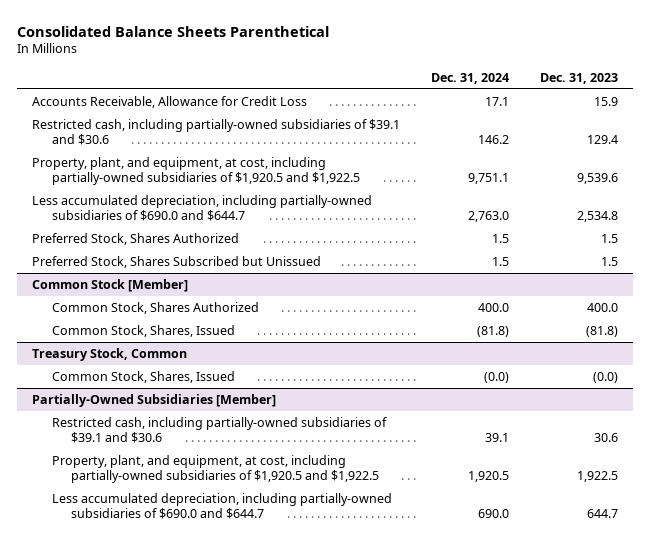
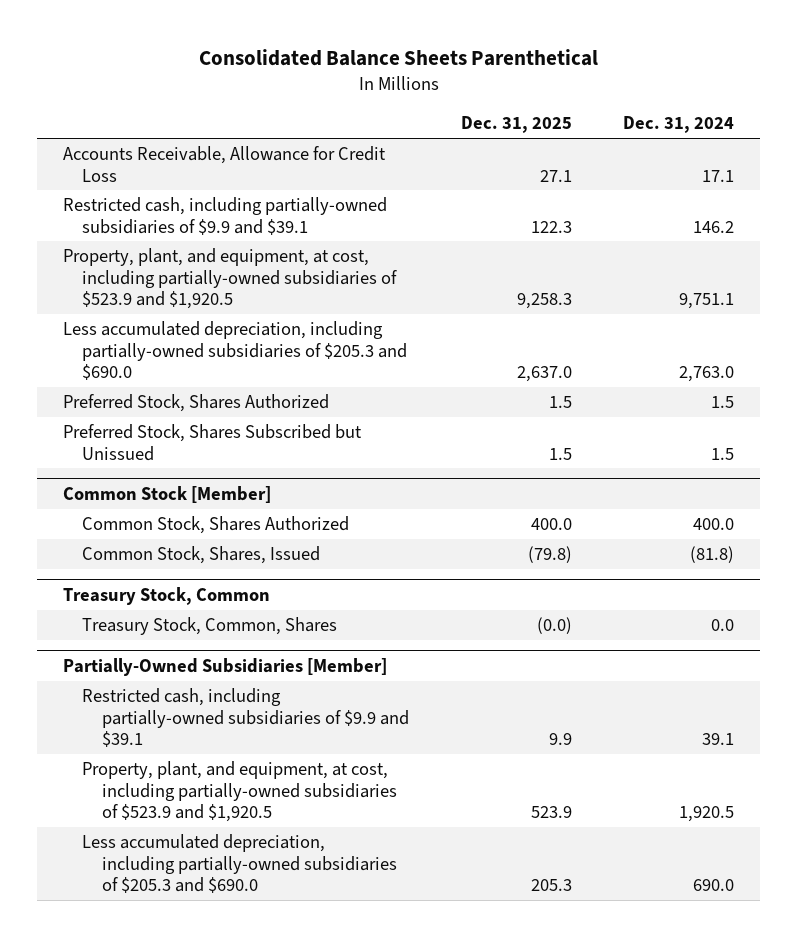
- | Dec. 31, 2024 | Dec. 31, 2023
+ | Dec. 31, 2025 | Dec. 31, 2024
- Restricted cash, including partially-owned subsidiaries of $39.1 and $30.6 | 146.2 | 129.4
- Property, plant, and equipment, at cost, including partially-owned subsidiaries of $1,920.5 and $1,922.5 | 9,751.1 | 9,539.6
- Less accumulated depreciation, including partially-owned subsidiaries of $690.0 and $644.7 | 2,763.0 | 2,534.8
+ Restricted cash, including partially-owned subsidiaries of $9.9 and $39.1 | 122.3 | 146.2
+ Property, plant, and equipment, at cost, including partially-owned subsidiaries of $523.9 and $1,920.5 | 9,258.3 | 9,751.1
+ Less accumulated depreciation, including partially-owned subsidiaries of $205.3 and $690.0 | 2,637.0 | 2,763.0
@ Treasury Stock, Common
- Common Stock, Shares, Issued | (0.0) | (0.0)
+ Treasury Stock, Common, Shares | (0.0) | 0.0
@ Partially-Owned Subsidiaries [Member]
- Restricted cash, including partially-owned subsidiaries of $39.1 and $30.6 | 39.1 | 30.6
- Property, plant, and equipment, at cost, including partially-owned subsidiaries of $1,920.5 and $1,922.5 | 1,920.5 | 1,922.5
- Less accumulated depreciation, including partially-owned subsidiaries of $690.0 and $644.7 | 690.0 | 644.7
+ Restricted cash, including partially-owned subsidiaries of $9.9 and $39.1 | 9.9 | 39.1
+ Property, plant, and equipment, at cost, including partially-owned subsidiaries of $523.9 and $1,920.5 | 523.9 | 1,920.5
+ Less accumulated depreciation, including partially-owned subsidiaries of $205.3 and $690.0 | 205.3 | 690.0

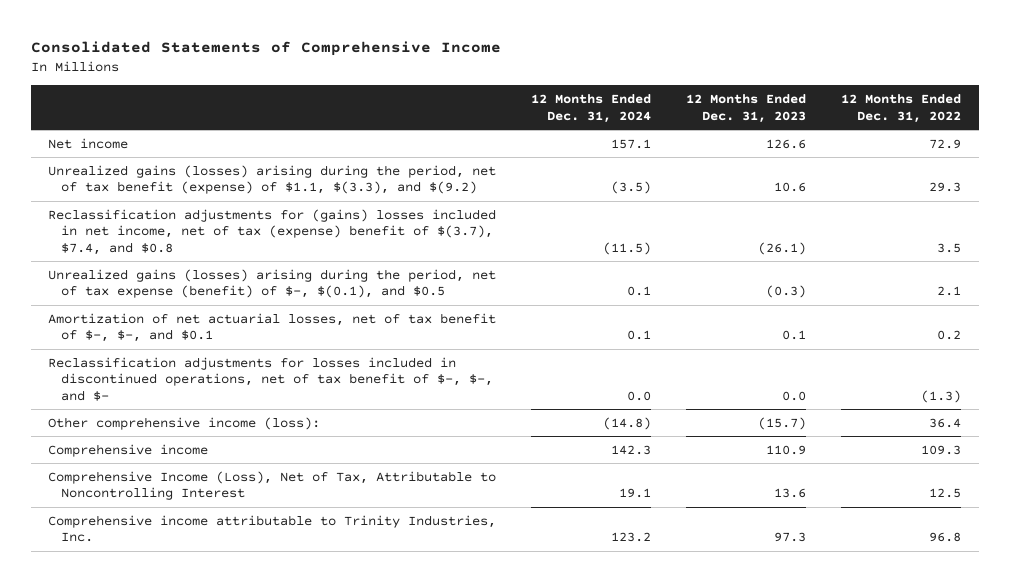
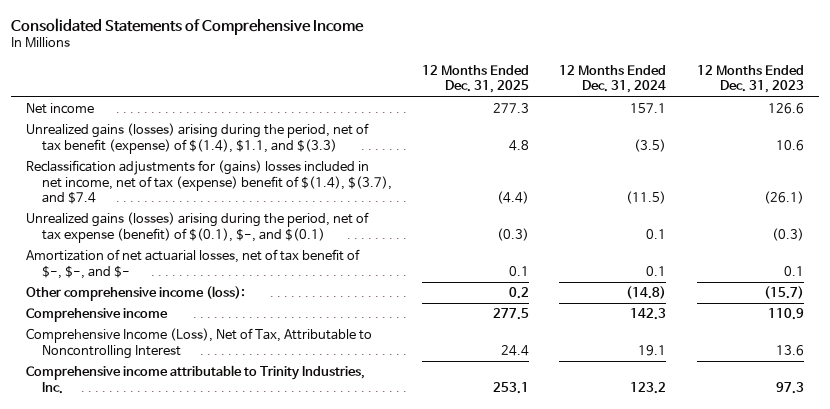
- | 12 Months Ended Dec. 31, 2024 | 12 Months Ended Dec. 31, 2023 | 12 Months Ended Dec. 31, 2022
+ | 12 Months Ended Dec. 31, 2025 | 12 Months Ended Dec. 31, 2024 | 12 Months Ended Dec. 31, 2023
- Unrealized gains (losses) arising during the period, net of tax benefit (expense) of $1.1, $(3.3), and $(9.2) | (3.5) | 10.6 | 29.3
- Reclassification adjustments for (gains) losses included in net income, net of tax (expense) benefit of $(3.7), $7.4, and $0.8 | (11.5) | (26.1) | 3.5
- Unrealized gains (losses) arising during the period, net of tax expense (benefit) of $-, $(0.1), and $0.5 | 0.1 | (0.3) | 2.1
- Amortization of net actuarial losses, net of tax benefit of $-, $-, and $0.1 | 0.1 | 0.1 | 0.2
- Reclassification adjustments for losses included in discontinued operations, net of tax benefit of $-, $-, and $- | 0.0 | 0.0 | (1.3)
+ Unrealized gains (losses) arising during the period, net of tax benefit (expense) of $(1.4), $1.1, and $(3.3) | 4.8 | (3.5) | 10.6
+ Reclassification adjustments for (gains) losses included in net income, net of tax (expense) benefit of $(1.4), $(3.7), and $7.4 | (4.4) | (11.5) | (26.1)
+ Unrealized gains (losses) arising during the period, net of tax expense (benefit) of $(0.1), $-, and $(0.1) | (0.3) | 0.1 | (0.3)
+ Amortization of net actuarial losses, net of tax benefit of $-, $-, and $- | 0.1 | 0.1 | 0.1

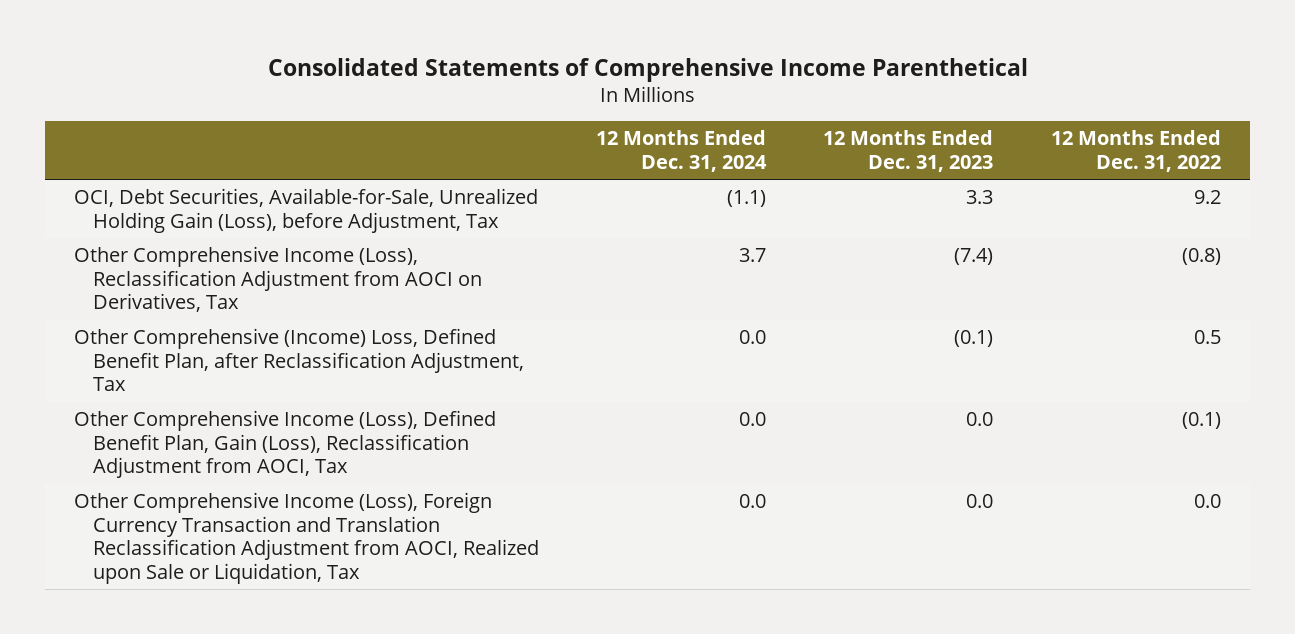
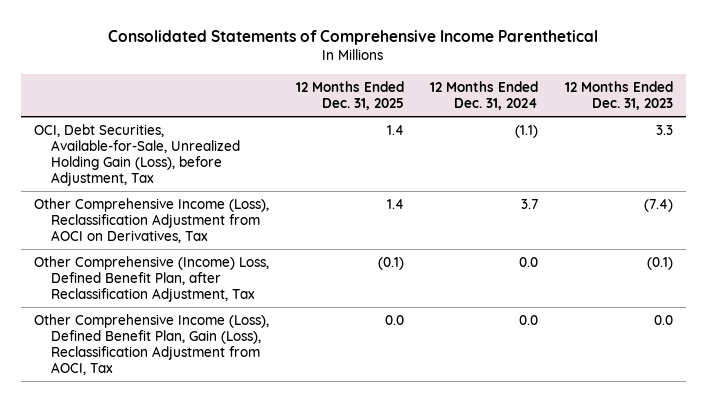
- | 12 Months Ended Dec. 31, 2024 | 12 Months Ended Dec. 31, 2023 | 12 Months Ended Dec. 31, 2022
+ | 12 Months Ended Dec. 31, 2025 | 12 Months Ended Dec. 31, 2024 | 12 Months Ended Dec. 31, 2023
- Other Comprehensive Income (Loss), Foreign Currency Transaction and Translation Reclassification Adjustment from AOCI, Realized upon Sale or Liquidation, Tax | 0.0 | 0.0 | 0.0

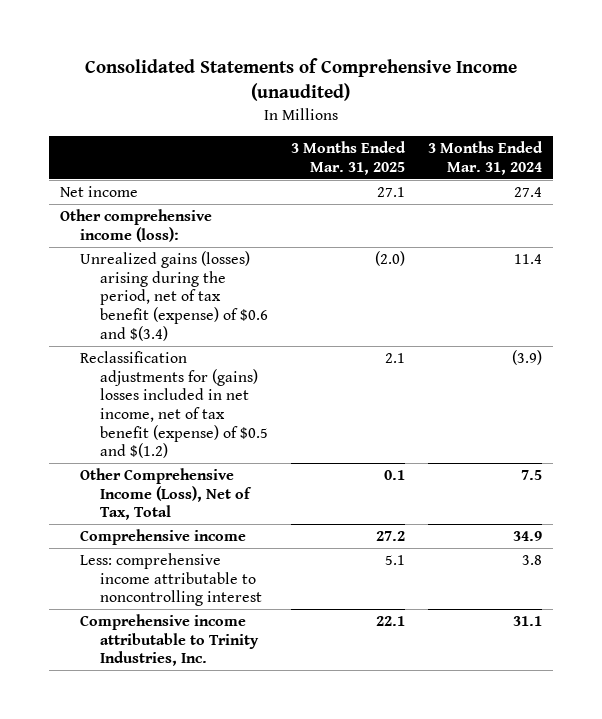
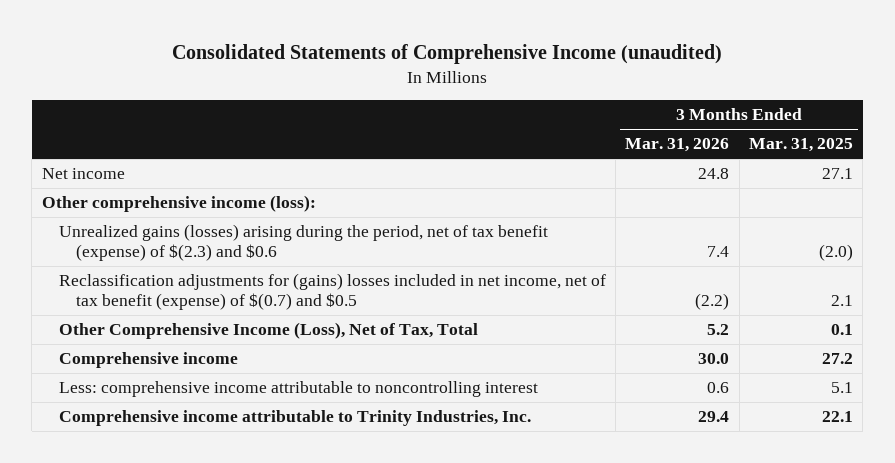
- | 3 Months Ended Mar. 31, 2025 | 3 Months Ended Mar. 31, 2024
+ | 3 Months Ended Mar. 31, 2026 | 3 Months Ended Mar. 31, 2025
- Unrealized gains (losses) arising during the period, net of tax benefit (expense) of $0.6 and $(3.4) | (2.0) | 11.4
- Reclassification adjustments for (gains) losses included in net income, net of tax benefit (expense) of $0.5 and $(1.2) | 2.1 | (3.9)
+ Unrealized gains (losses) arising during the period, net of tax benefit (expense) of $(2.3) and $0.6 | 7.4 | (2.0)
+ Reclassification adjustments for (gains) losses included in net income, net of tax benefit (expense) of $(0.7) and $0.5 | (2.2) | 2.1

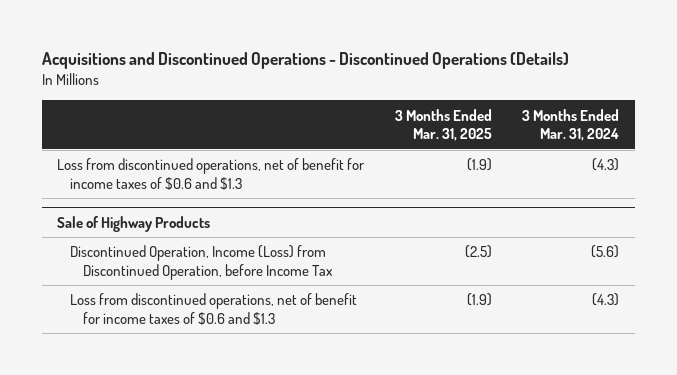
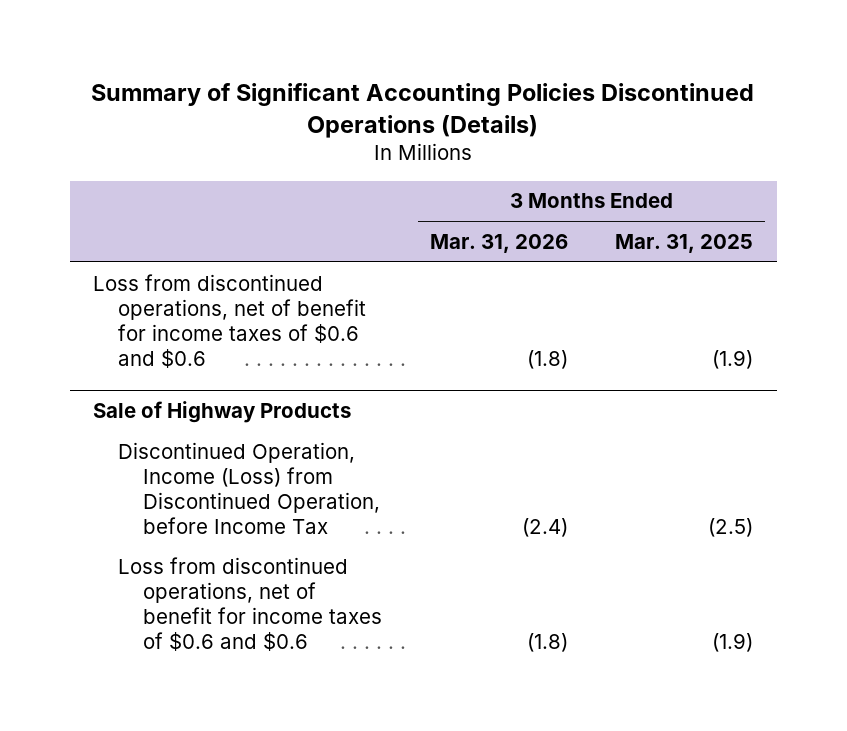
- Acquisitions and Discontinued Operations - Discontinued Operations (Details)
+ Summary of Significant Accounting Policies Discontinued Operations (Details)
- | 3 Months Ended Mar. 31, 2025 | 3 Months Ended Mar. 31, 2024
+ | 3 Months Ended Mar. 31, 2026 | 3 Months Ended Mar. 31, 2025
- Loss from discontinued operations, net of benefit for income taxes of $0.6 and $1.3 | (1.9) | (4.3)
+ Loss from discontinued operations, net of benefit for income taxes of $0.6 and $0.6 | (1.8) | (1.9)
@ Sale of Highway Products
- Loss from discontinued operations, net of benefit for income taxes of $0.6 and $1.3 | (1.9) | (4.3)
+ Loss from discontinued operations, net of benefit for income taxes of $0.6 and $0.6 | (1.8) | (1.9)

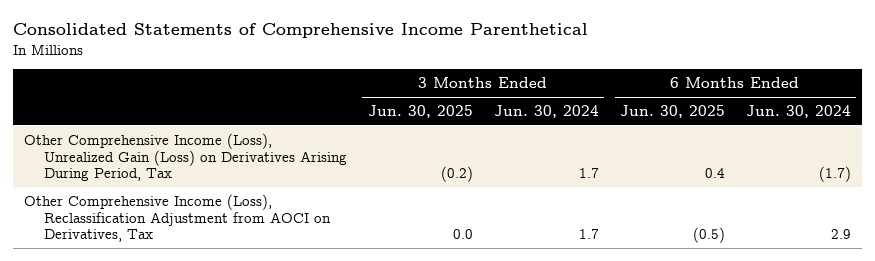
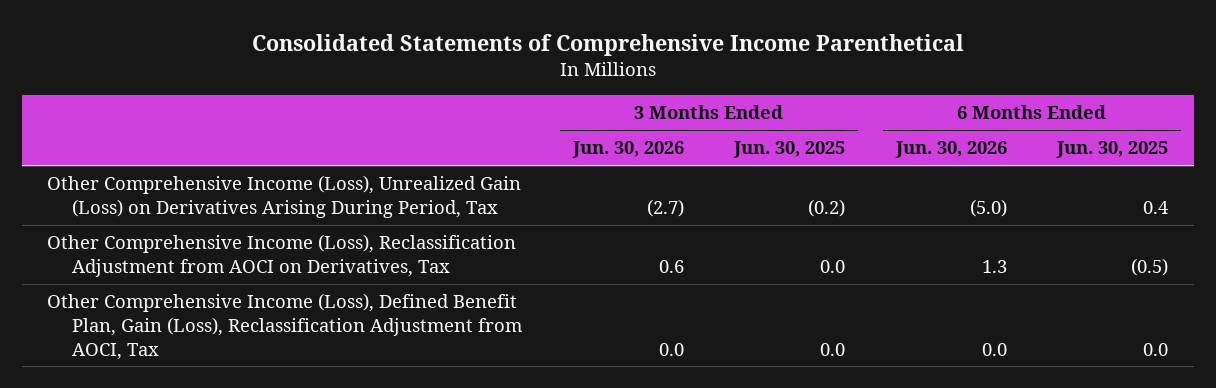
- | 3 Months Ended Jun. 30, 2025 | 3 Months Ended Jun. 30, 2024 | 6 Months Ended Jun. 30, 2025 | 6 Months Ended Jun. 30, 2024
+ | 3 Months Ended Jun. 30, 2026 | 3 Months Ended Jun. 30, 2025 | 6 Months Ended Jun. 30, 2026 | 6 Months Ended Jun. 30, 2025
+ Other Comprehensive Income (Loss), Defined Benefit Plan, Gain (Loss), Reclassification Adjustment from AOCI, Tax | 0.0 | 0.0 | 0.0 | 0.0

